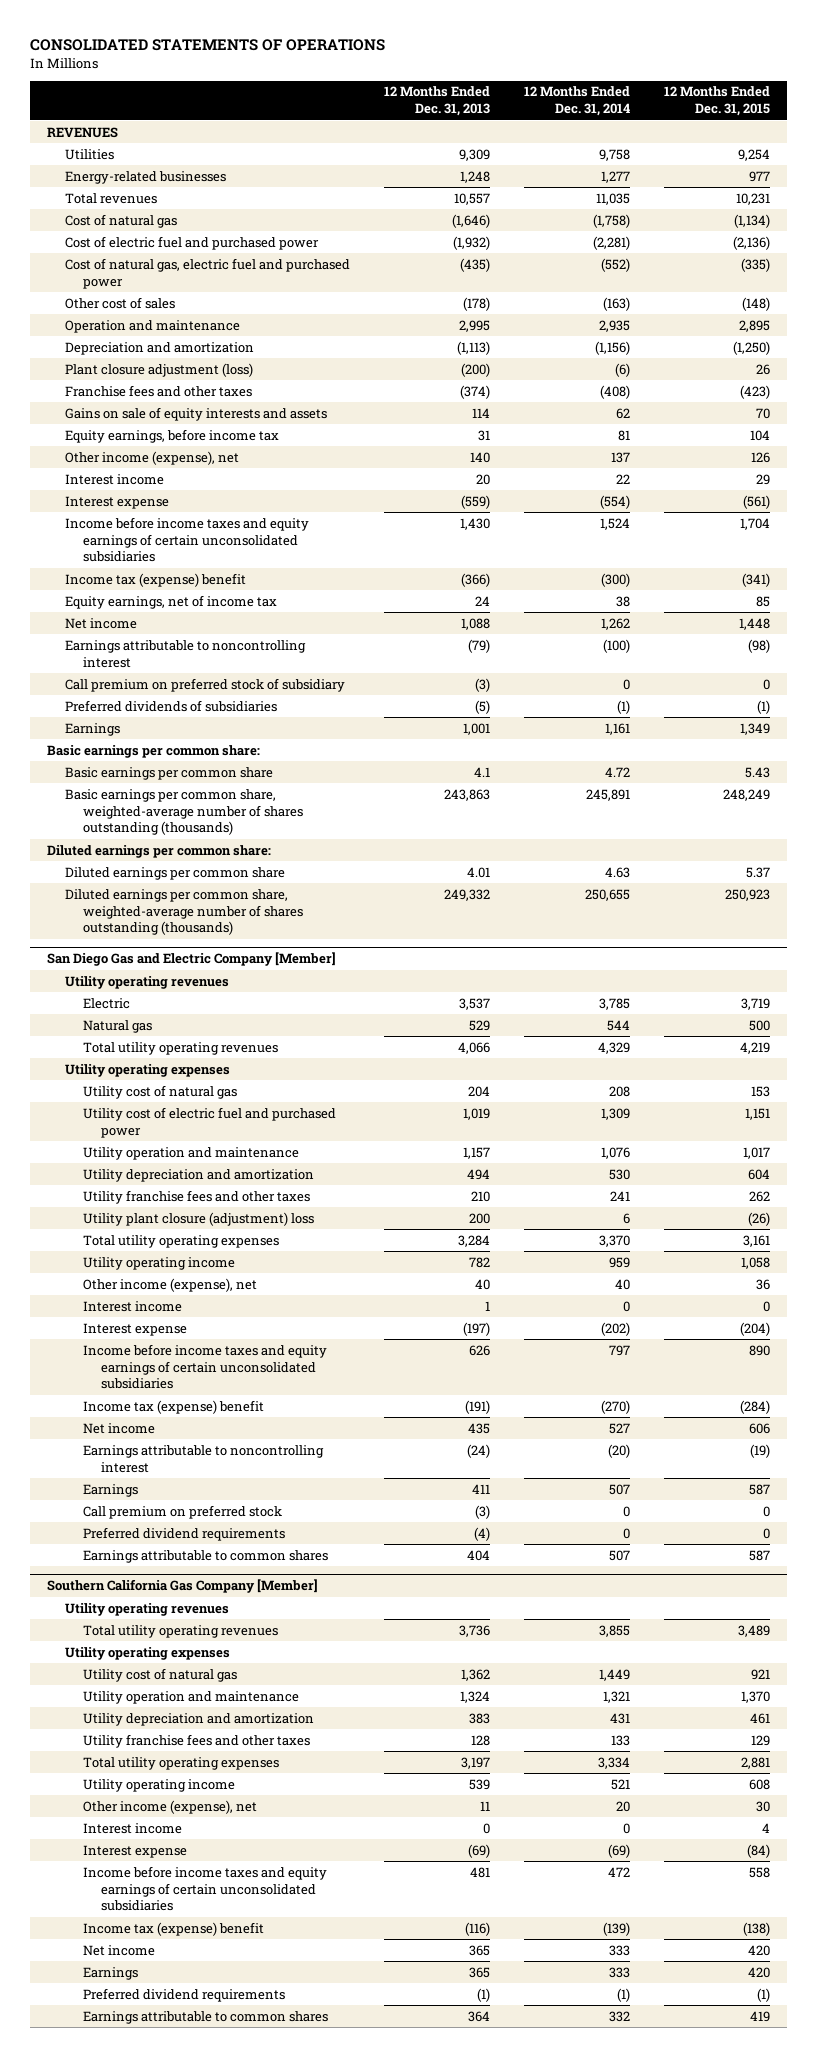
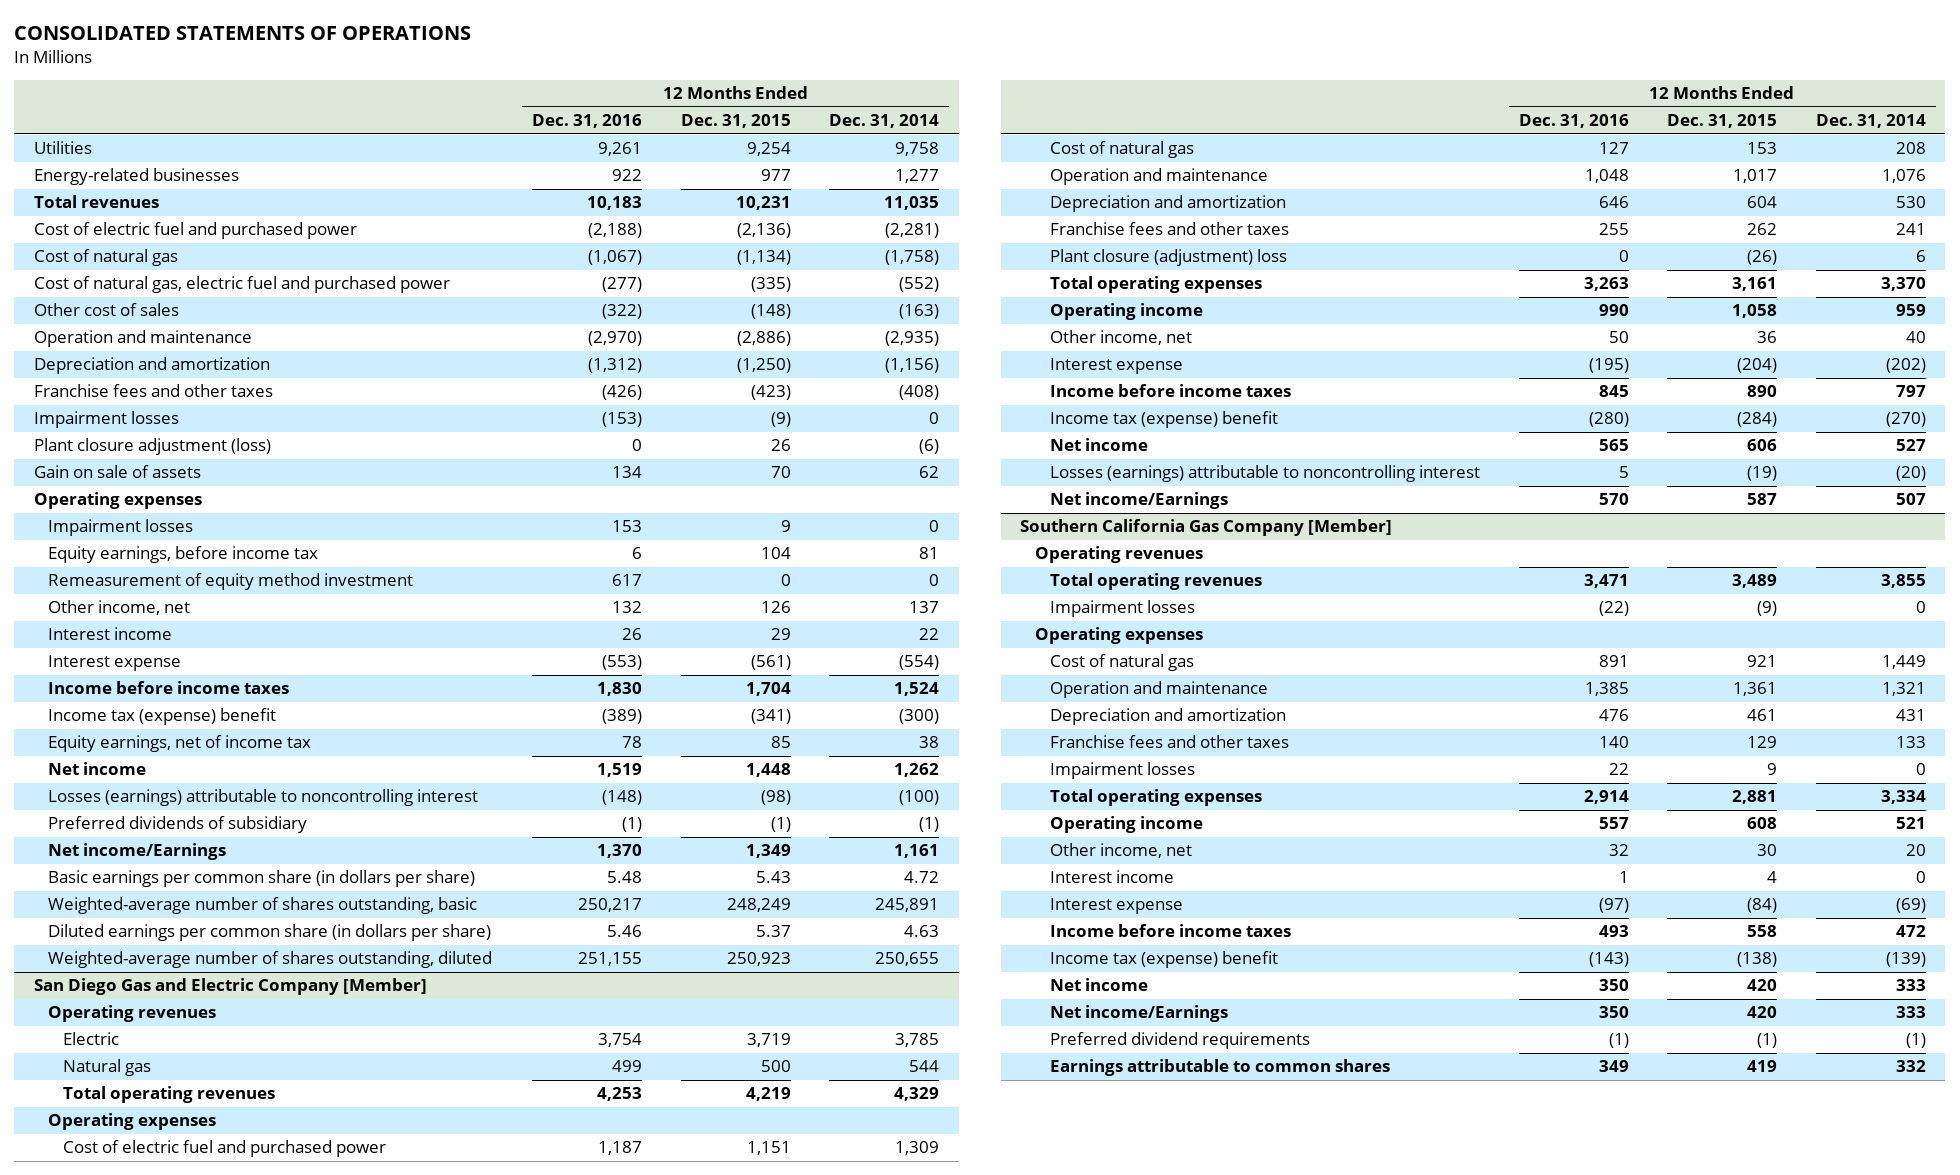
- | 12 Months Ended Dec. 31, 2013 | 12 Months Ended Dec. 31, 2014 | 12 Months Ended Dec. 31, 2015
+ | 12 Months Ended Dec. 31, 2016 | 12 Months Ended Dec. 31, 2015 | 12 Months Ended Dec. 31, 2014
- REVENUES
moved down: Cost of natural gas | (1,067) | (1,134) | (1,758)
- Operation and maintenance | 2,995 | 2,935 | 2,895
+ Operation and maintenance | (2,970) | (2,886) | (2,935)
- Gains on sale of equity interests and assets | 114 | 62 | 70
+ Impairment losses | (153) | (9) | 0
moved down: Plant closure adjustment (loss) | 0 | 26 | (6)
+ Gain on sale of assets | 134 | 70 | 62
+ Operating expenses
+ Impairment losses | 153 | 9 | 0
- Other income (expense), net | 140 | 137 | 126
+ Remeasurement of equity method investment | 617 | 0 | 0
+ Other income, net | 132 | 126 | 137
- Income before income taxes and equity earnings of certain unconsolidated subsidiaries | 1,430 | 1,524 | 1,704
+ Income before income taxes | 1,830 | 1,704 | 1,524
- Earnings attributable to noncontrolling interest | (79) | (100) | (98)
- Call premium on preferred stock of subsidiary | (3) | 0 | 0
- Preferred dividends of subsidiaries | (5) | (1) | (1)
- Earnings | 1,001 | 1,161 | 1,349
- Basic earnings per common share:
- Basic earnings per common share | 4.1 | 4.72 | 5.43
- Basic earnings per common share, weighted-average number of shares outstanding (thousands) | 243,863 | 245,891 | 248,249
- Diluted earnings per common share:
- Diluted earnings per common share | 4.01 | 4.63 | 5.37
- Diluted earnings per common share, weighted-average number of shares outstanding (thousands) | 249,332 | 250,655 | 250,923
+ Losses (earnings) attributable to noncontrolling interest | (148) | (98) | (100)
+ Preferred dividends of subsidiary | (1) | (1) | (1)
+ Net income/Earnings | 1,370 | 1,349 | 1,161
+ Basic earnings per common share (in dollars per share) | 5.48 | 5.43 | 4.72
+ Weighted-average number of shares outstanding, basic | 250,217 | 248,249 | 245,891
+ Diluted earnings per common share (in dollars per share) | 5.46 | 5.37 | 4.63
+ Weighted-average number of shares outstanding, diluted | 251,155 | 250,923 | 250,655
@ San Diego Gas and Electric Company [Member]
- Utility operating revenues
+ Operating revenues
- Total utility operating revenues | 4,066 | 4,329 | 4,219
- Utility operating expenses
- Utility cost of natural gas | 204 | 208 | 153
- Utility cost of electric fuel and purchased power | 1,019 | 1,309 | 1,151
- Utility operation and maintenance | 1,157 | 1,076 | 1,017
- Utility depreciation and amortization | 494 | 530 | 604
- Utility franchise fees and other taxes | 210 | 241 | 262
- Utility plant closure (adjustment) loss | 200 | 6 | (26)
- Total utility operating expenses | 3,284 | 3,370 | 3,161
- Utility operating income | 782 | 959 | 1,058
- Other income (expense), net | 40 | 40 | 36
- Interest income | 1 | 0 | 0
+ Total operating revenues | 4,253 | 4,219 | 4,329
+ Operating expenses
+ Cost of electric fuel and purchased power | 1,187 | 1,151 | 1,309
+ Cost of natural gas | 127 | 153 | 208
+ Operation and maintenance | 1,048 | 1,017 | 1,076
+ Depreciation and amortization | 646 | 604 | 530
+ Franchise fees and other taxes | 255 | 262 | 241
+ Plant closure (adjustment) loss | 0 | (26) | 6
+ Total operating expenses | 3,263 | 3,161 | 3,370
+ Operating income | 990 | 1,058 | 959
+ Other income, net | 50 | 36 | 40
- Income before income taxes and equity earnings of certain unconsolidated subsidiaries | 626 | 797 | 890
+ Income before income taxes | 845 | 890 | 797
- Earnings attributable to noncontrolling interest | (24) | (20) | (19)
- Earnings | 411 | 507 | 587
- Call premium on preferred stock | (3) | 0 | 0
- Preferred dividend requirements | (4) | 0 | 0
- Earnings attributable to common shares | 404 | 507 | 587
+ Losses (earnings) attributable to noncontrolling interest | 5 | (19) | (20)
+ Net income/Earnings | 570 | 587 | 507
@ Southern California Gas Company [Member]
- Utility operating revenues
- Total utility operating revenues | 3,736 | 3,855 | 3,489
- Utility operating expenses
- Utility cost of natural gas | 1,362 | 1,449 | 921
- Utility operation and maintenance | 1,324 | 1,321 | 1,370
- Utility depreciation and amortization | 383 | 431 | 461
- Utility franchise fees and other taxes | 128 | 133 | 129
- Total utility operating expenses | 3,197 | 3,334 | 2,881
- Utility operating income | 539 | 521 | 608
- Other income (expense), net | 11 | 20 | 30
+ Operating revenues
+ Total operating revenues | 3,471 | 3,489 | 3,855
+ Impairment losses | (22) | (9) | 0
+ Operating expenses
+ Cost of natural gas | 891 | 921 | 1,449
+ Operation and maintenance | 1,385 | 1,361 | 1,321
+ Depreciation and amortization | 476 | 461 | 431
+ Franchise fees and other taxes | 140 | 129 | 133
+ Impairment losses | 22 | 9 | 0
+ Total operating expenses | 2,914 | 2,881 | 3,334
+ Operating income | 557 | 608 | 521
+ Other income, net | 32 | 30 | 20
- Income before income taxes and equity earnings of certain unconsolidated subsidiaries | 481 | 472 | 558
+ Income before income taxes | 493 | 558 | 472
- Earnings | 365 | 333 | 420
+ Net income/Earnings | 350 | 420 | 333

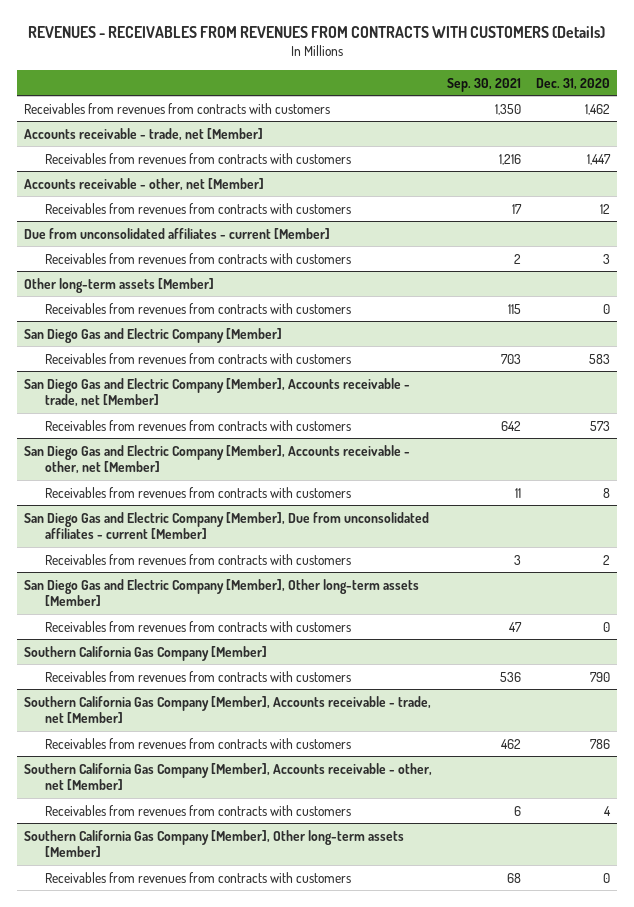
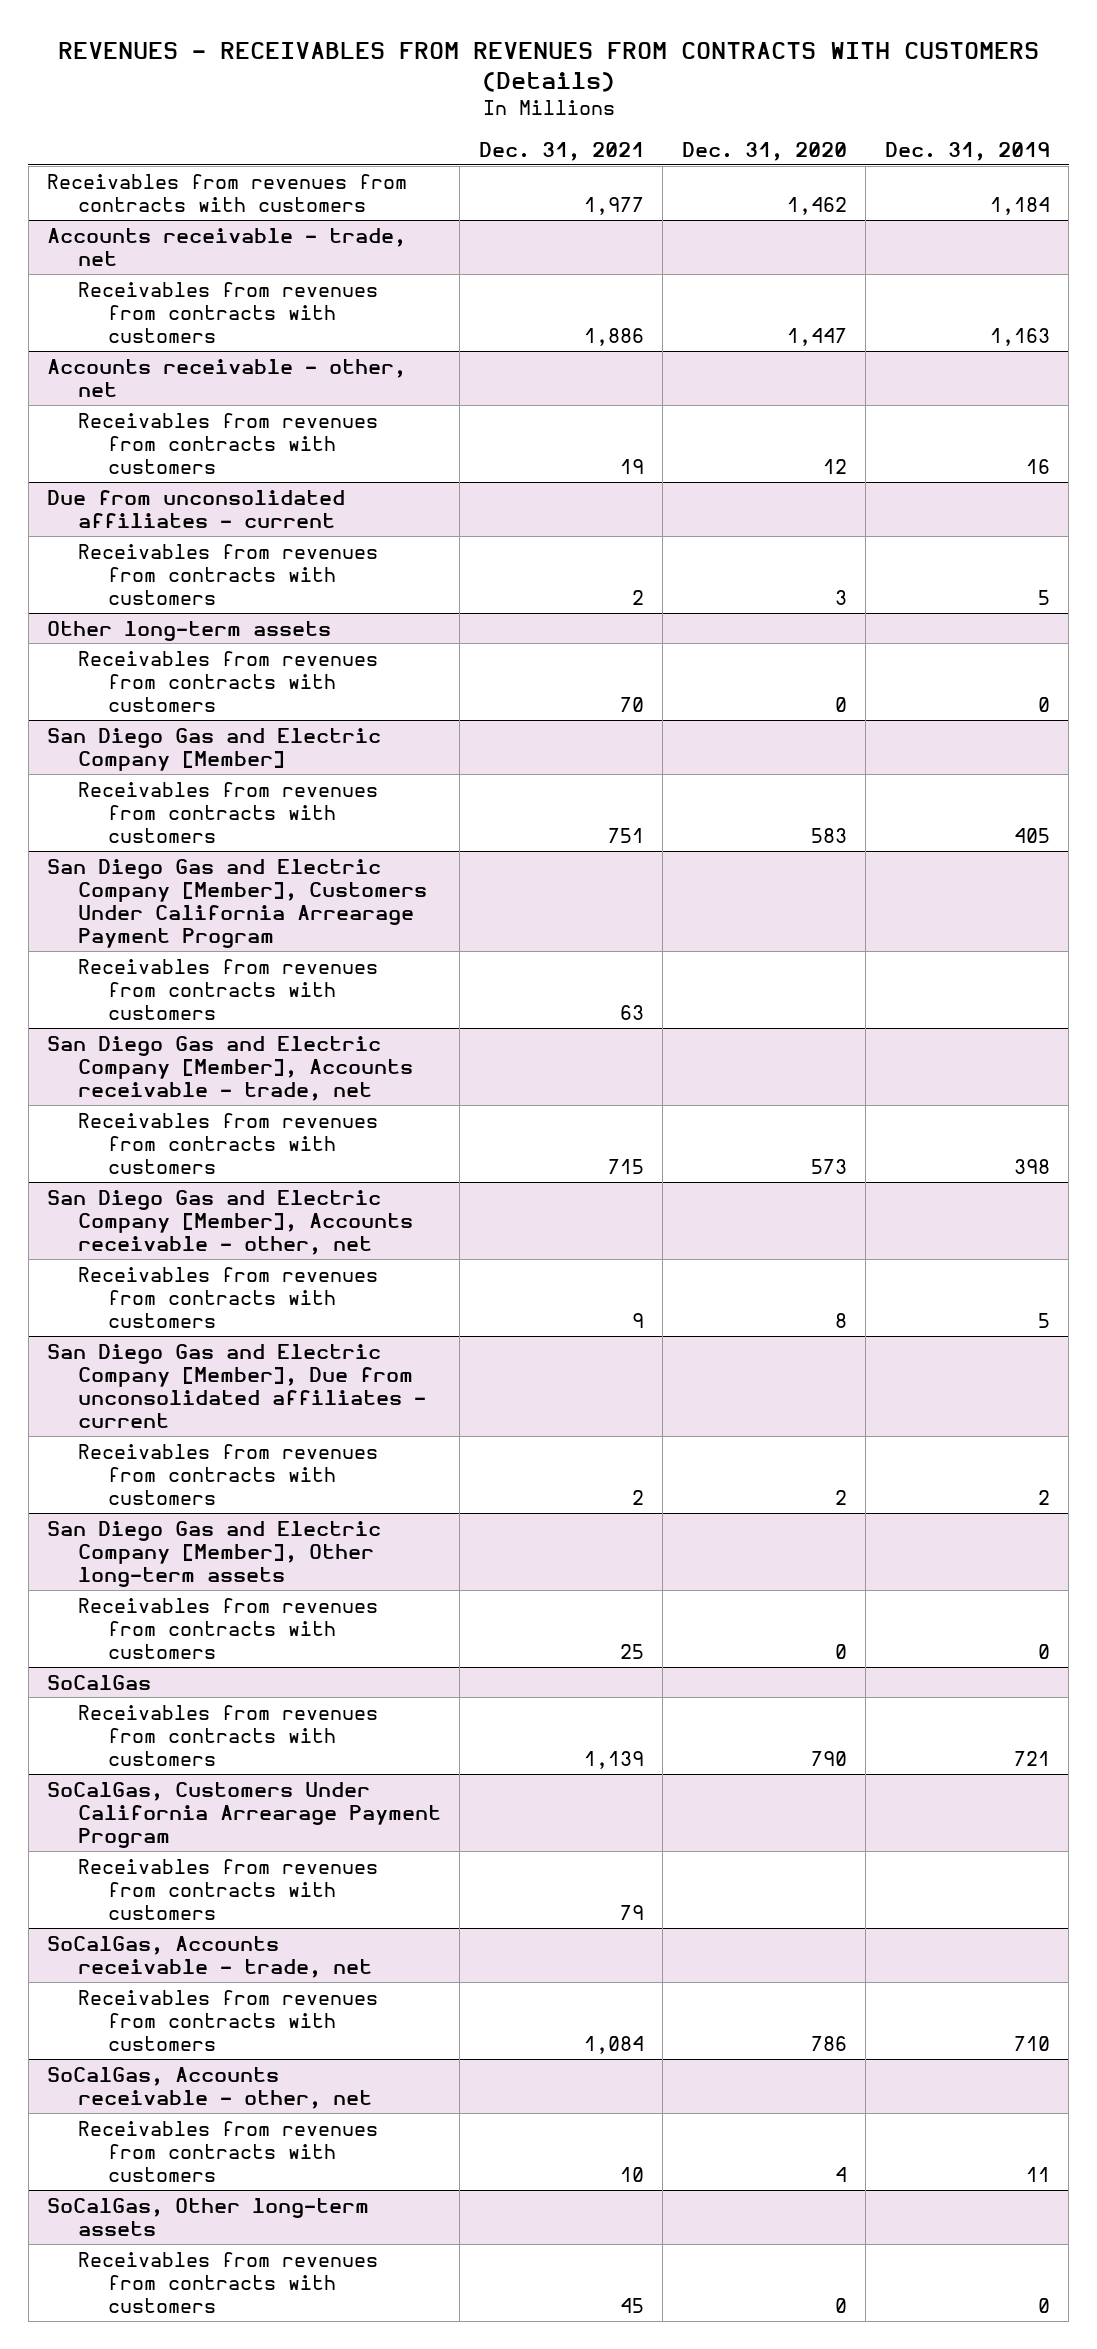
- | Sep. 30, 2021 | Dec. 31, 2020
+ | Dec. 31, 2021 | Dec. 31, 2020 | Dec. 31, 2019
- Accounts receivable - trade, net [Member]
+ Accounts receivable - trade, net
- Accounts receivable - other, net [Member]
+ Accounts receivable - other, net
- Due from unconsolidated affiliates - current [Member]
+ Due from unconsolidated affiliates - current
- Other long-term assets [Member]
+ Other long-term assets
- San Diego Gas and Electric Company [Member], Accounts receivable - trade, net [Member]
+ San Diego Gas and Electric Company [Member], Customers Under California Arrearage Payment Program
+ Receivables from revenues from contracts with customers | 63 | |
+ San Diego Gas and Electric Company [Member], Accounts receivable - trade, net
- San Diego Gas and Electric Company [Member], Accounts receivable - other, net [Member]
+ San Diego Gas and Electric Company [Member], Accounts receivable - other, net
- San Diego Gas and Electric Company [Member], Due from unconsolidated affiliates - current [Member]
+ San Diego Gas and Electric Company [Member], Due from unconsolidated affiliates - current
- San Diego Gas and Electric Company [Member], Other long-term assets [Member]
+ San Diego Gas and Electric Company [Member], Other long-term assets
- Southern California Gas Company [Member]
+ SoCalGas
- Southern California Gas Company [Member], Accounts receivable - trade, net [Member]
+ SoCalGas, Customers Under California Arrearage Payment Program
+ Receivables from revenues from contracts with customers | 79 | |
+ SoCalGas, Accounts receivable - trade, net
- Southern California Gas Company [Member], Accounts receivable - other, net [Member]
+ SoCalGas, Accounts receivable - other, net
- Southern California Gas Company [Member], Other long-term assets [Member]
+ SoCalGas, Other long-term assets

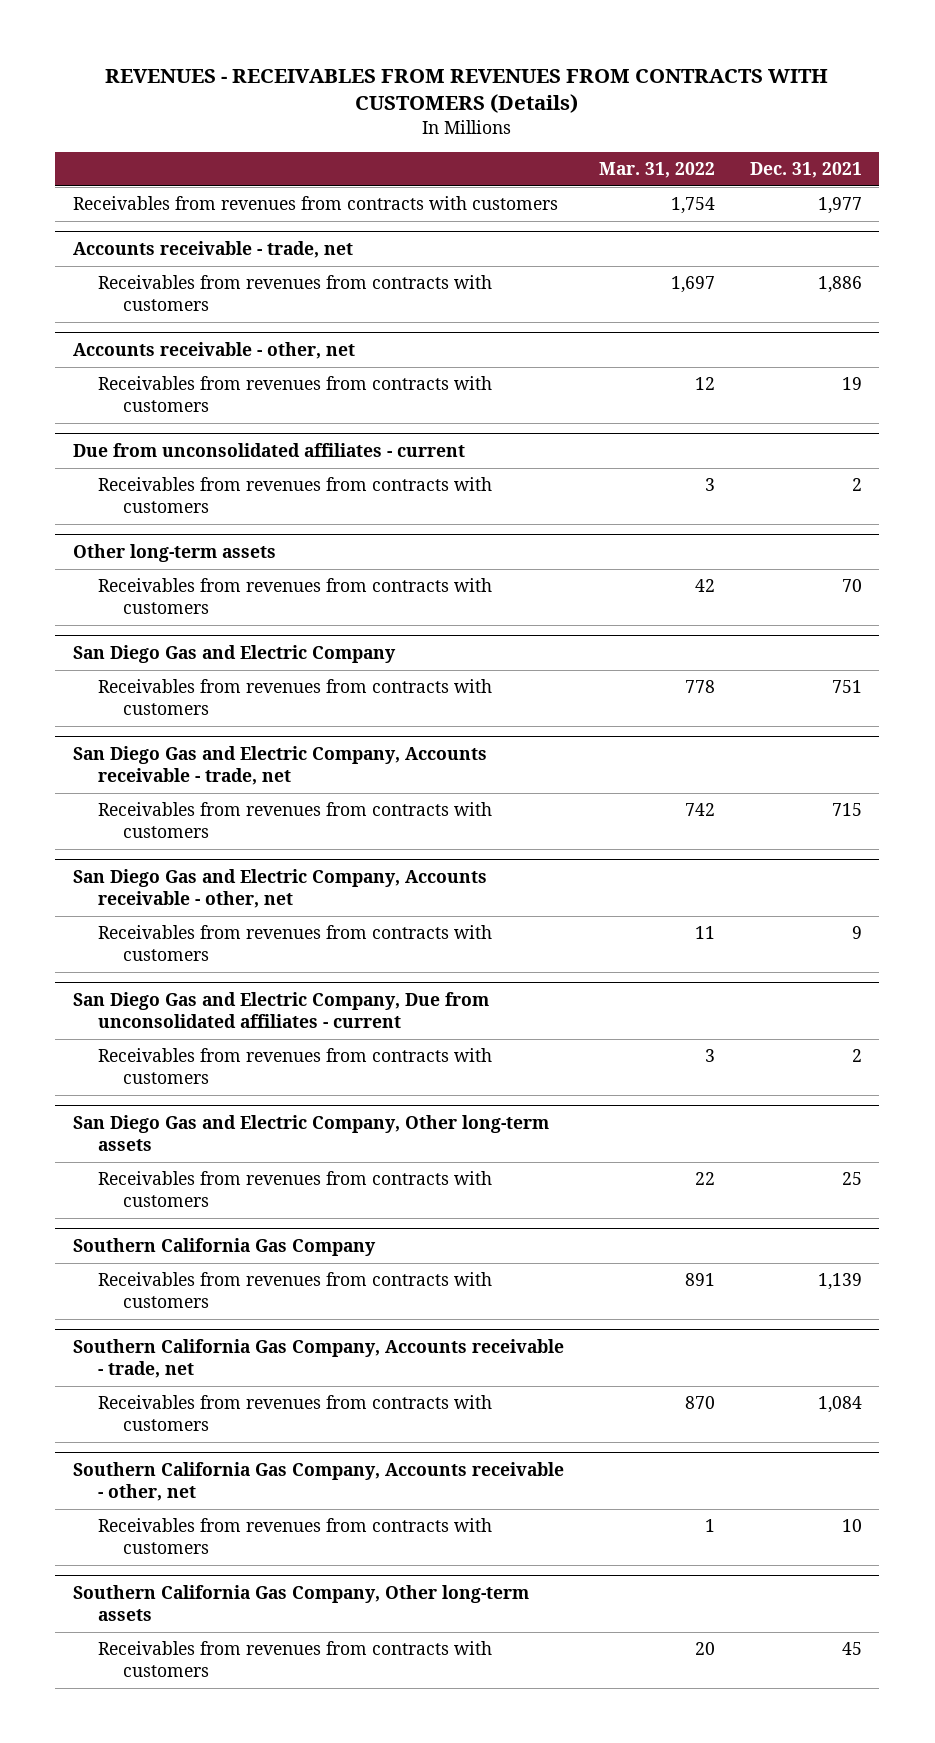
- | Dec. 31, 2021 | Dec. 31, 2020 | Dec. 31, 2019
+ | Mar. 31, 2022 | Dec. 31, 2021
- San Diego Gas and Electric Company [Member]
+ San Diego Gas and Electric Company
- San Diego Gas and Electric Company [Member], Customers Under California Arrearage Payment Program
- Receivables from revenues from contracts with customers | 63 | |
- San Diego Gas and Electric Company [Member], Accounts receivable - trade, net
+ San Diego Gas and Electric Company, Accounts receivable - trade, net
- San Diego Gas and Electric Company [Member], Accounts receivable - other, net
+ San Diego Gas and Electric Company, Accounts receivable - other, net
- San Diego Gas and Electric Company [Member], Due from unconsolidated affiliates - current
+ San Diego Gas and Electric Company, Due from unconsolidated affiliates - current
- San Diego Gas and Electric Company [Member], Other long-term assets
+ San Diego Gas and Electric Company, Other long-term assets
- SoCalGas
+ Southern California Gas Company
- SoCalGas, Customers Under California Arrearage Payment Program
- Receivables from revenues from contracts with customers | 79 | |
- SoCalGas, Accounts receivable - trade, net
+ Southern California Gas Company, Accounts receivable - trade, net
- SoCalGas, Accounts receivable - other, net
+ Southern California Gas Company, Accounts receivable - other, net
- SoCalGas, Other long-term assets
+ Southern California Gas Company, Other long-term assets

